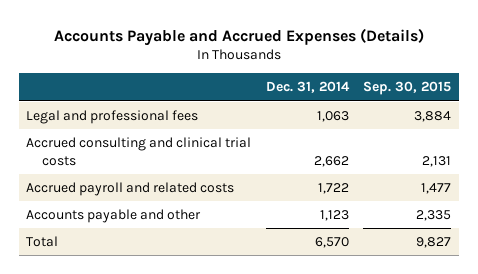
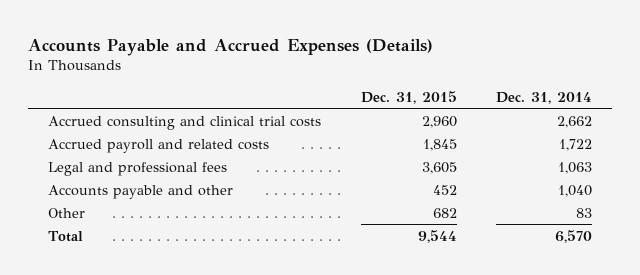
- | Dec. 31, 2014 | Sep. 30, 2015
+ | Dec. 31, 2015 | Dec. 31, 2014
- Accounts payable and other | 1,123 | 2,335
moved down: Legal and professional fees | 3,605 | 1,063
+ Accounts payable and other | 452 | 1,040
+ Other | 682 | 83

